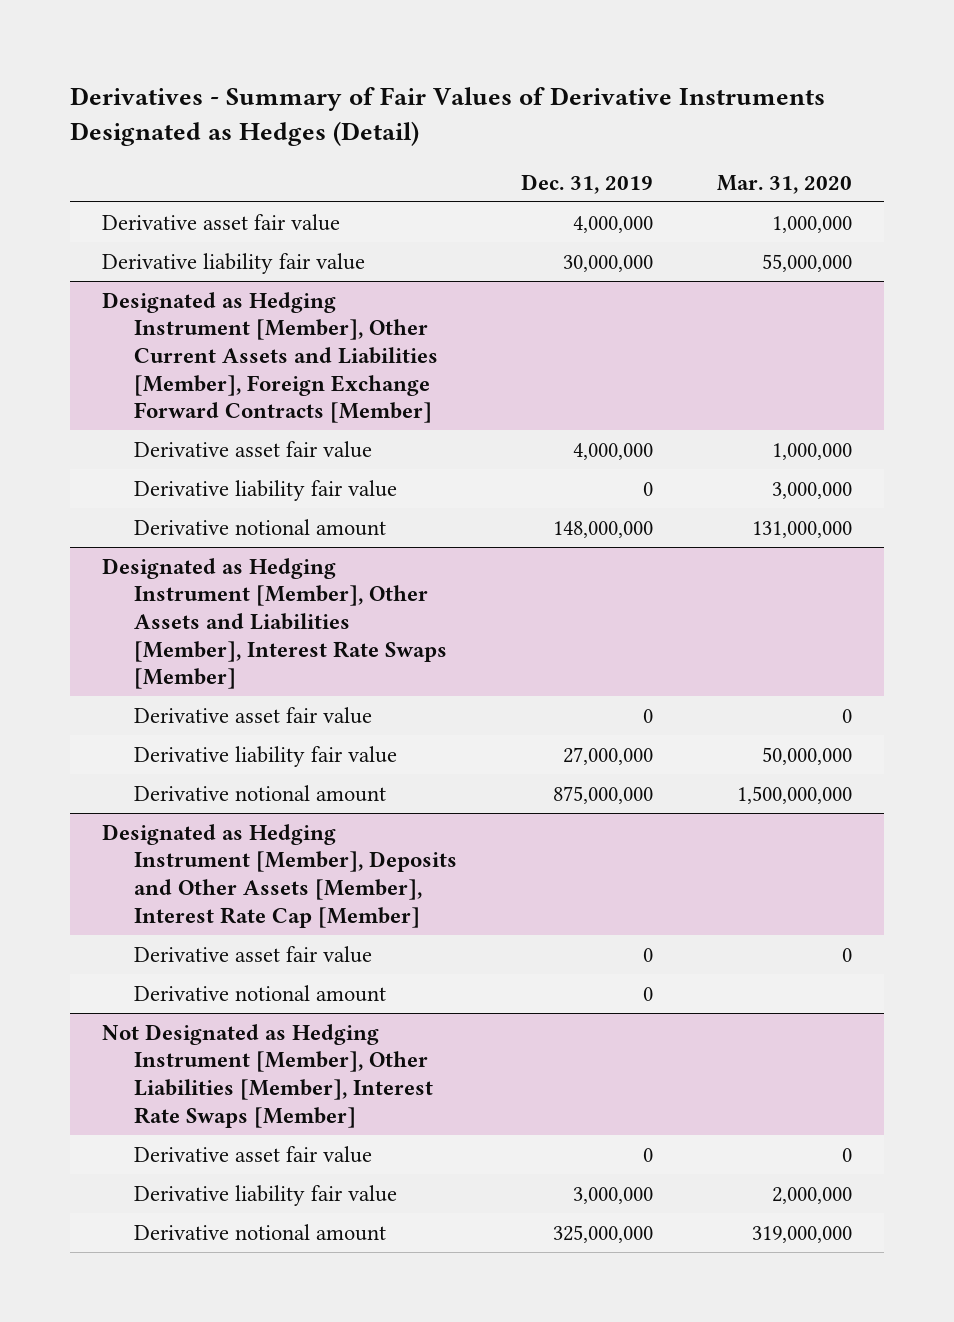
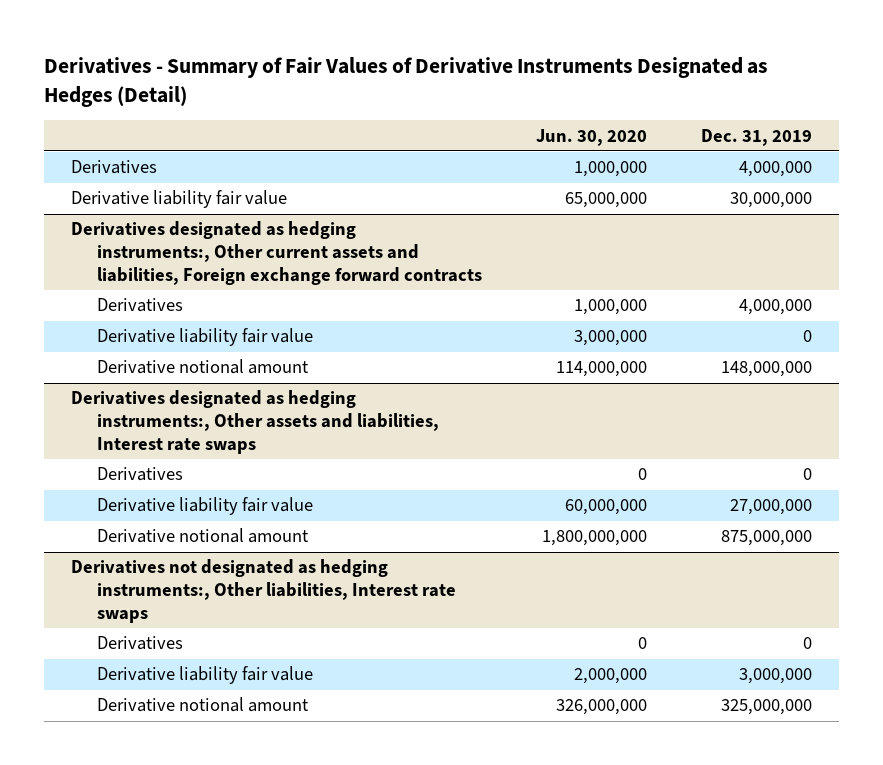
- | Dec. 31, 2019 | Mar. 31, 2020
+ | Jun. 30, 2020 | Dec. 31, 2019
- Derivative asset fair value | 4,000,000 | 1,000,000
+ Derivatives | 1,000,000 | 4,000,000
- Designated as Hedging Instrument [Member], Other Current Assets and Liabilities [Member], Foreign Exchange Forward Contracts [Member]
- Derivative asset fair value | 4,000,000 | 1,000,000
+ Derivatives designated as hedging instruments:, Other current assets and liabilities, Foreign exchange forward contracts
+ Derivatives | 1,000,000 | 4,000,000
- Designated as Hedging Instrument [Member], Other Assets and Liabilities [Member], Interest Rate Swaps [Member]
- Derivative asset fair value | 0 | 0
+ Derivatives designated as hedging instruments:, Other assets and liabilities, Interest rate swaps
+ Derivatives | 0 | 0
- Designated as Hedging Instrument [Member], Deposits and Other Assets [Member], Interest Rate Cap [Member]
- Derivative asset fair value | 0 | 0
- Derivative notional amount | 0 |
- Not Designated as Hedging Instrument [Member], Other Liabilities [Member], Interest Rate Swaps [Member]
- Derivative asset fair value | 0 | 0
+ Derivatives not designated as hedging instruments:, Other liabilities, Interest rate swaps
+ Derivatives | 0 | 0

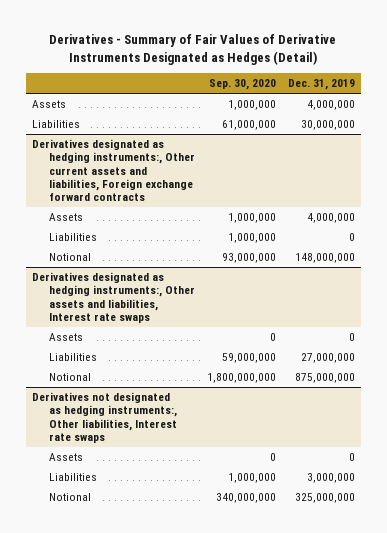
- | Jun. 30, 2020 | Dec. 31, 2019
+ | Sep. 30, 2020 | Dec. 31, 2019
- Derivatives | 1,000,000 | 4,000,000
- Derivative liability fair value | 65,000,000 | 30,000,000
+ Assets | 1,000,000 | 4,000,000
+ Liabilities | 61,000,000 | 30,000,000
@ Derivatives designated as hedging instruments:, Other current assets and liabilities, Foreign exchange forward contracts
- Derivatives | 1,000,000 | 4,000,000
- Derivative liability fair value | 3,000,000 | 0
- Derivative notional amount | 114,000,000 | 148,000,000
+ Assets | 1,000,000 | 4,000,000
+ Liabilities | 1,000,000 | 0
+ Notional | 93,000,000 | 148,000,000
@ Derivatives designated as hedging instruments:, Other assets and liabilities, Interest rate swaps
- Derivatives | 0 | 0
- Derivative liability fair value | 60,000,000 | 27,000,000
- Derivative notional amount | 1,800,000,000 | 875,000,000
+ Assets | 0 | 0
+ Liabilities | 59,000,000 | 27,000,000
+ Notional | 1,800,000,000 | 875,000,000
@ Derivatives not designated as hedging instruments:, Other liabilities, Interest rate swaps
- Derivatives | 0 | 0
- Derivative liability fair value | 2,000,000 | 3,000,000
- Derivative notional amount | 326,000,000 | 325,000,000
+ Assets | 0 | 0
+ Liabilities | 1,000,000 | 3,000,000
+ Notional | 340,000,000 | 325,000,000

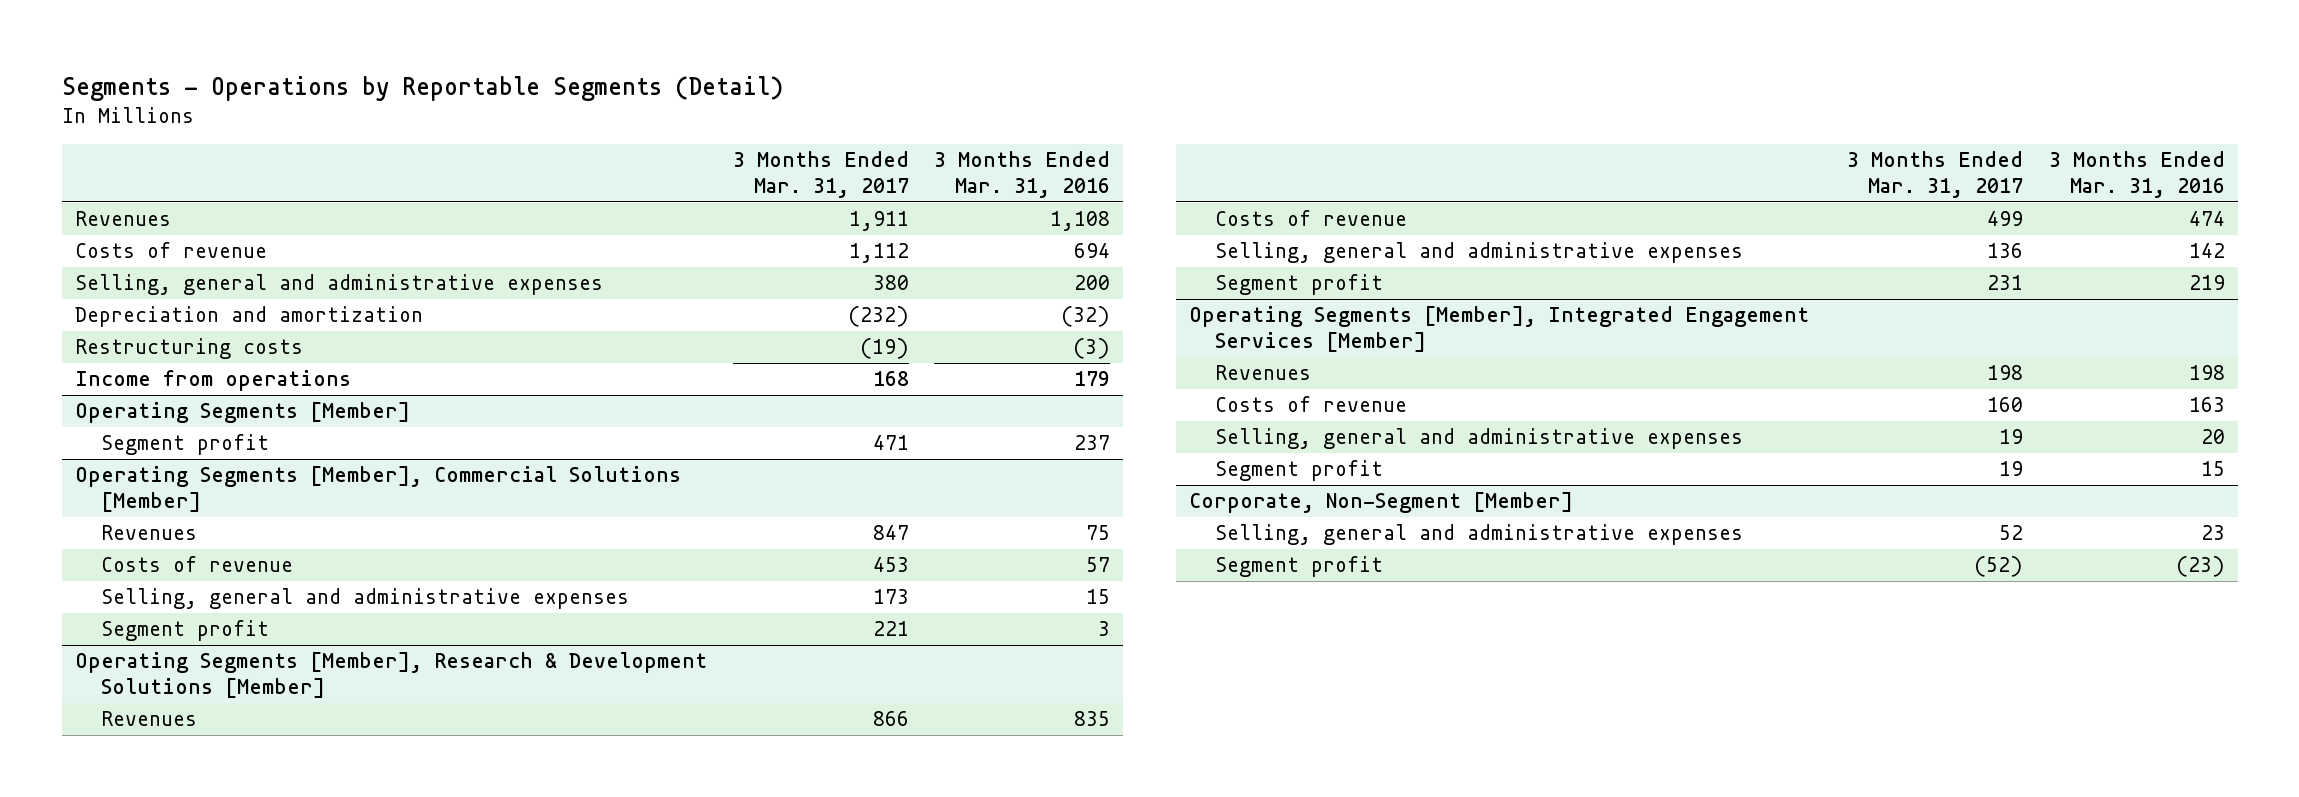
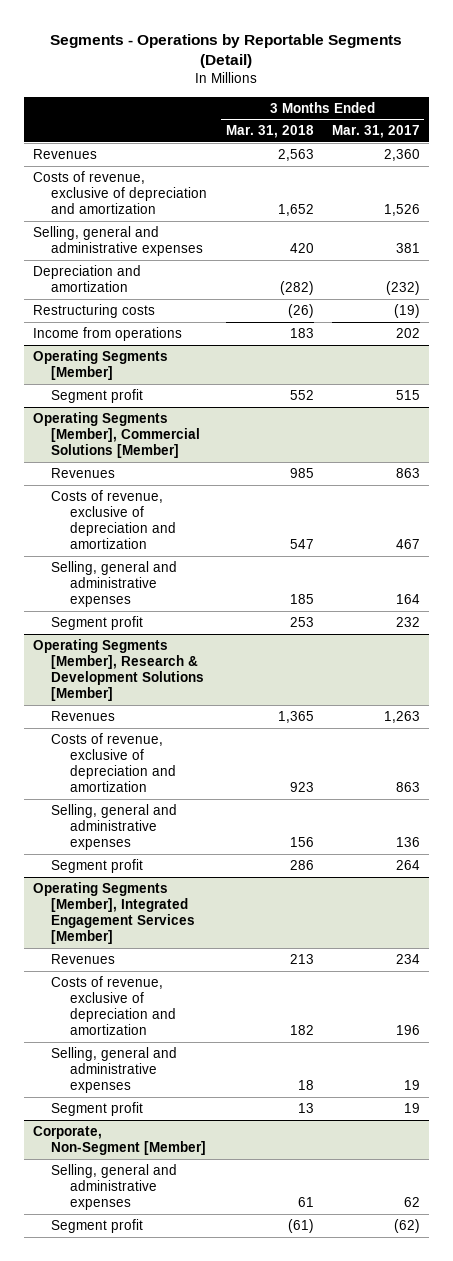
- | 3 Months Ended Mar. 31, 2017 | 3 Months Ended Mar. 31, 2016
+ | 3 Months Ended Mar. 31, 2018 | 3 Months Ended Mar. 31, 2017
- Revenues | 1,911 | 1,108
- Costs of revenue | 1,112 | 694
- Selling, general and administrative expenses | 380 | 200
+ Revenues | 2,563 | 2,360
+ Costs of revenue, exclusive of depreciation and amortization | 1,652 | 1,526
+ Selling, general and administrative expenses | 420 | 381
- Income from operations | 168 | 179
+ Income from operations | 183 | 202
@ Operating Segments [Member]
- Segment profit | 471 | 237
+ Segment profit | 552 | 515
@ Operating Segments [Member], Commercial Solutions [Member]
- Revenues | 847 | 75
- Costs of revenue | 453 | 57
- Selling, general and administrative expenses | 173 | 15
- Segment profit | 221 | 3
+ Revenues | 985 | 863
+ Costs of revenue, exclusive of depreciation and amortization | 547 | 467
+ Selling, general and administrative expenses | 185 | 164
+ Segment profit | 253 | 232
@ Operating Segments [Member], Research & Development Solutions [Member]
- Revenues | 866 | 835
- Costs of revenue | 499 | 474
+ Revenues | 1,365 | 1,263
+ Costs of revenue, exclusive of depreciation and amortization | 923 | 863
- Segment profit | 231 | 219
+ Segment profit | 286 | 264
@ Operating Segments [Member], Integrated Engagement Services [Member]
- Revenues | 198 | 198
- Costs of revenue | 160 | 163
+ Revenues | 213 | 234
+ Costs of revenue, exclusive of depreciation and amortization | 182 | 196
@ Corporate, Non-Segment [Member]
- Selling, general and administrative expenses | 52 | 23
- Segment profit | (52) | (23)
+ Selling, general and administrative expenses | 61 | 62
+ Segment profit | (61) | (62)

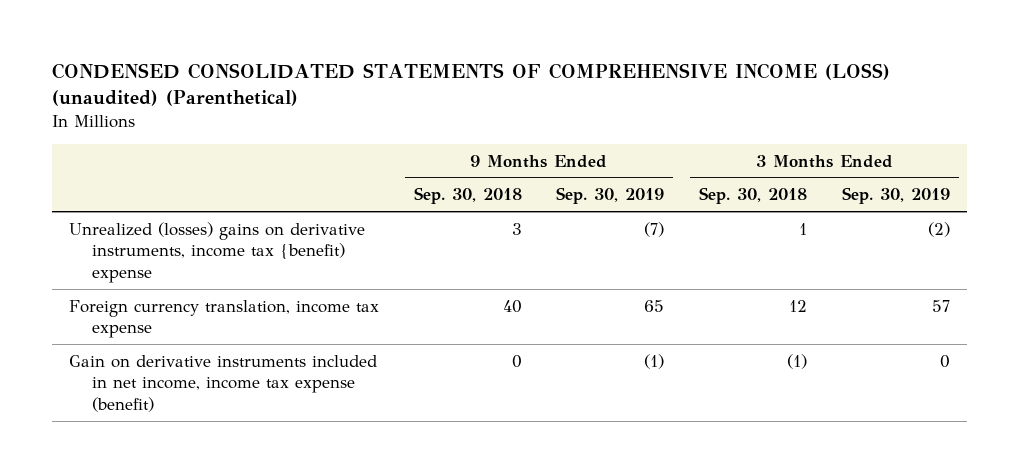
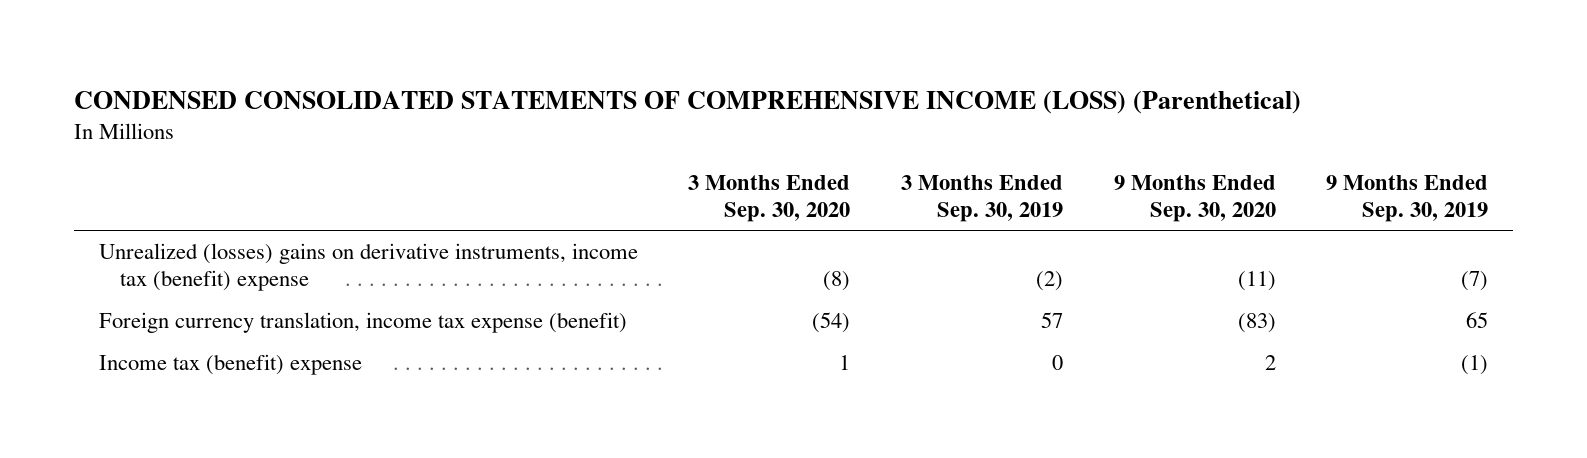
- CONDENSED CONSOLIDATED STATEMENTS OF COMPREHENSIVE INCOME (LOSS) (unaudited) (Parenthetical)
+ CONDENSED CONSOLIDATED STATEMENTS OF COMPREHENSIVE INCOME (LOSS) (Parenthetical)
- | 9 Months Ended Sep. 30, 2018 | 9 Months Ended Sep. 30, 2019 | 3 Months Ended Sep. 30, 2018 | 3 Months Ended Sep. 30, 2019
+ | 3 Months Ended Sep. 30, 2020 | 3 Months Ended Sep. 30, 2019 | 9 Months Ended Sep. 30, 2020 | 9 Months Ended Sep. 30, 2019
- Unrealized (losses) gains on derivative instruments, income tax {benefit) expense | 3 | (7) | 1 | (2)
- Foreign currency translation, income tax expense | 40 | 65 | 12 | 57
- Gain on derivative instruments included in net income, income tax expense (benefit) | 0 | (1) | (1) | 0
+ Unrealized (losses) gains on derivative instruments, income tax (benefit) expense | (8) | (2) | (11) | (7)
+ Foreign currency translation, income tax expense (benefit) | (54) | 57 | (83) | 65
+ Income tax (benefit) expense | 1 | 0 | 2 | (1)

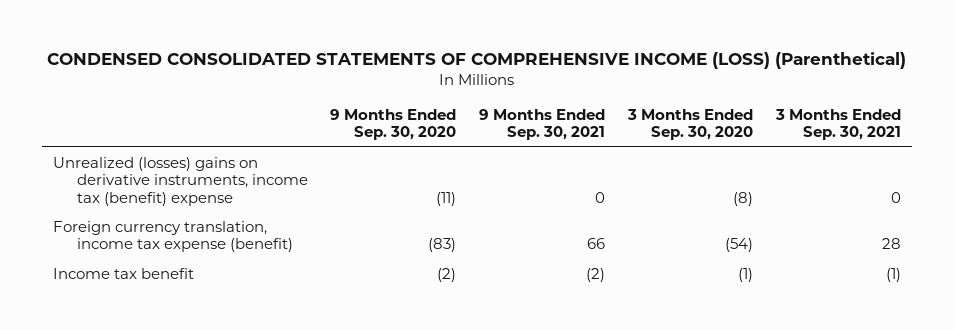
- | 3 Months Ended Sep. 30, 2020 | 3 Months Ended Sep. 30, 2019 | 9 Months Ended Sep. 30, 2020 | 9 Months Ended Sep. 30, 2019
+ | 9 Months Ended Sep. 30, 2020 | 9 Months Ended Sep. 30, 2021 | 3 Months Ended Sep. 30, 2020 | 3 Months Ended Sep. 30, 2021
- Income tax (benefit) expense | 1 | 0 | 2 | (1)
+ Income tax benefit | (2) | (2) | (1) | (1)

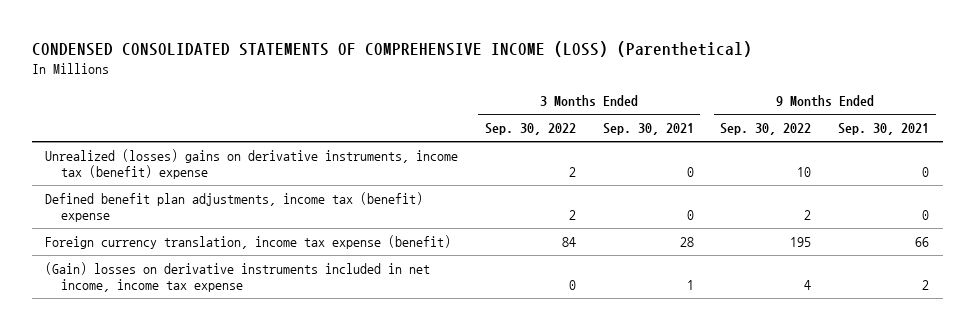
- | 9 Months Ended Sep. 30, 2020 | 9 Months Ended Sep. 30, 2021 | 3 Months Ended Sep. 30, 2020 | 3 Months Ended Sep. 30, 2021
+ | 3 Months Ended Sep. 30, 2022 | 3 Months Ended Sep. 30, 2021 | 9 Months Ended Sep. 30, 2022 | 9 Months Ended Sep. 30, 2021
+ Defined benefit plan adjustments, income tax (benefit) expense | 2 | 0 | 2 | 0
- Income tax benefit | (2) | (2) | (1) | (1)
+ (Gain) losses on derivative instruments included in net income, income tax expense | 0 | 1 | 4 | 2

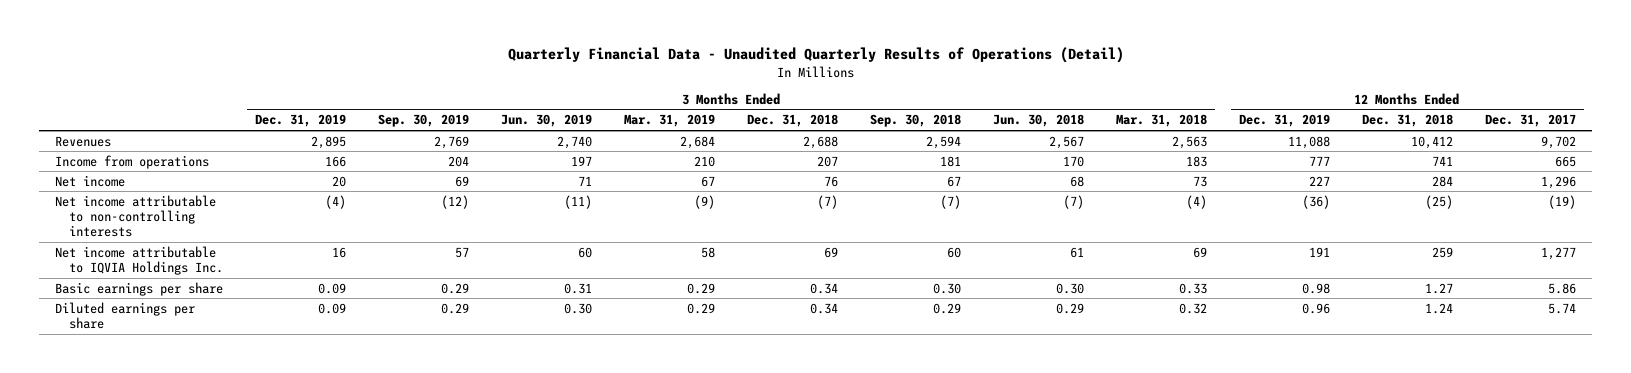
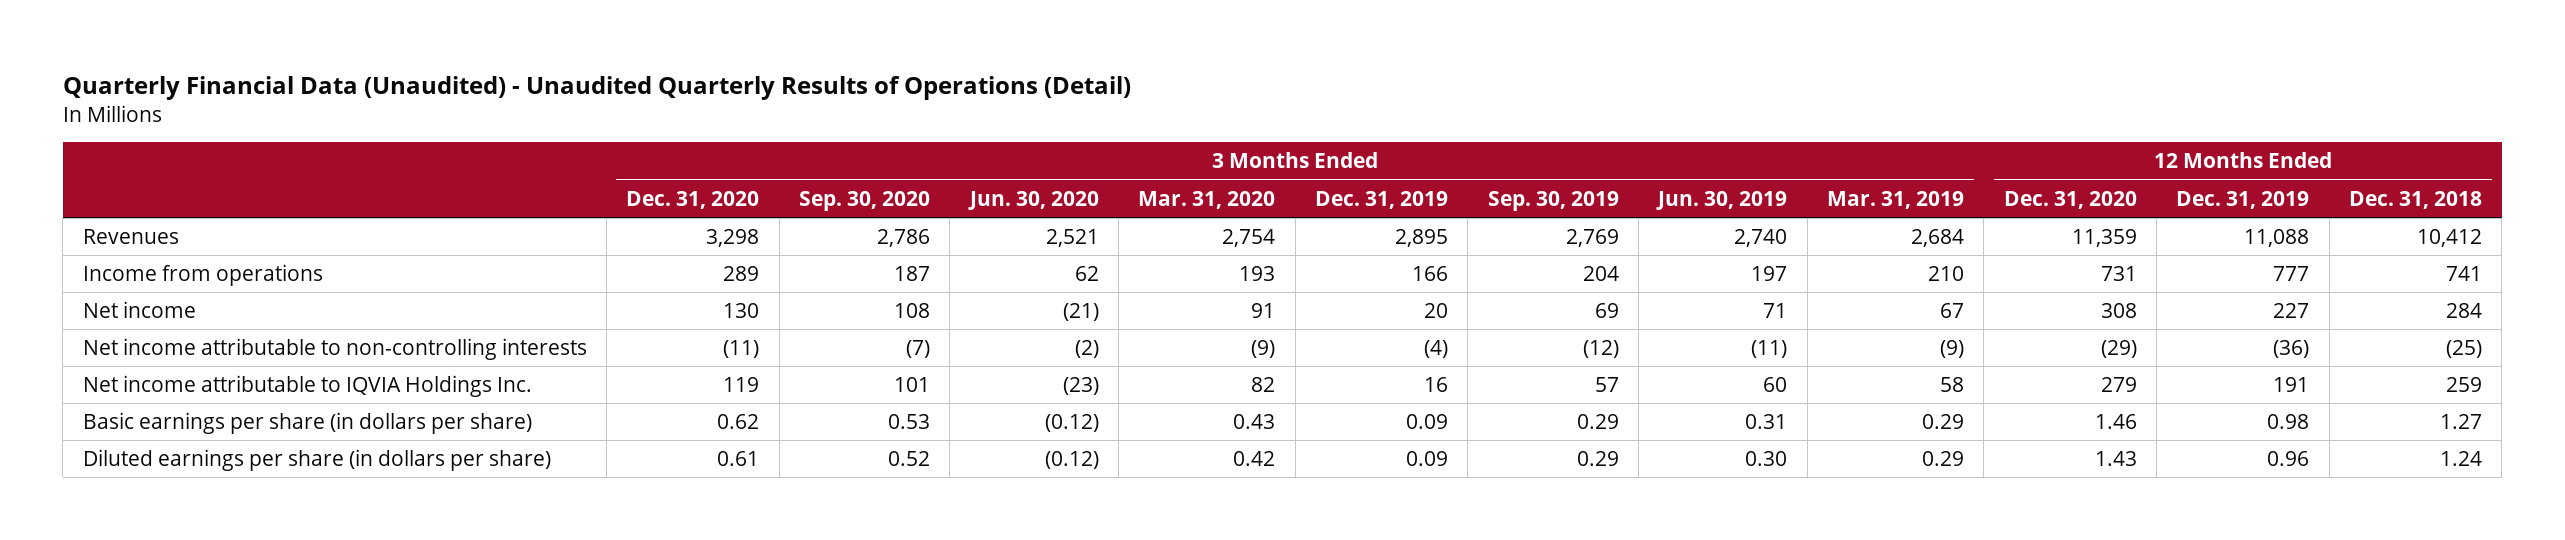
- Quarterly Financial Data - Unaudited Quarterly Results of Operations (Detail)
+ Quarterly Financial Data (Unaudited) - Unaudited Quarterly Results of Operations (Detail)
- | 3 Months Ended Dec. 31, 2019 | 3 Months Ended Sep. 30, 2019 | 3 Months Ended Jun. 30, 2019 | 3 Months Ended Mar. 31, 2019 | 3 Months Ended Dec. 31, 2018 | 3 Months Ended Sep. 30, 2018 | 3 Months Ended Jun. 30, 2018 | 3 Months Ended Mar. 31, 2018 | 12 Months Ended Dec. 31, 2019 | 12 Months Ended Dec. 31, 2018 | 12 Months Ended Dec. 31, 2017
+ | 3 Months Ended Dec. 31, 2020 | 3 Months Ended Sep. 30, 2020 | 3 Months Ended Jun. 30, 2020 | 3 Months Ended Mar. 31, 2020 | 3 Months Ended Dec. 31, 2019 | 3 Months Ended Sep. 30, 2019 | 3 Months Ended Jun. 30, 2019 | 3 Months Ended Mar. 31, 2019 | 12 Months Ended Dec. 31, 2020 | 12 Months Ended Dec. 31, 2019 | 12 Months Ended Dec. 31, 2018
- Basic earnings per share | 0.09 | 0.29 | 0.31 | 0.29 | 0.34 | 0.30 | 0.30 | 0.33 | 0.98 | 1.27 | 5.86
- Diluted earnings per share | 0.09 | 0.29 | 0.30 | 0.29 | 0.34 | 0.29 | 0.29 | 0.32 | 0.96 | 1.24 | 5.74
+ Basic earnings per share (in dollars per share) | 0.62 | 0.53 | (0.12) | 0.43 | 0.09 | 0.29 | 0.31 | 0.29 | 1.46 | 0.98 | 1.27
+ Diluted earnings per share (in dollars per share) | 0.61 | 0.52 | (0.12) | 0.42 | 0.09 | 0.29 | 0.30 | 0.29 | 1.43 | 0.96 | 1.24

